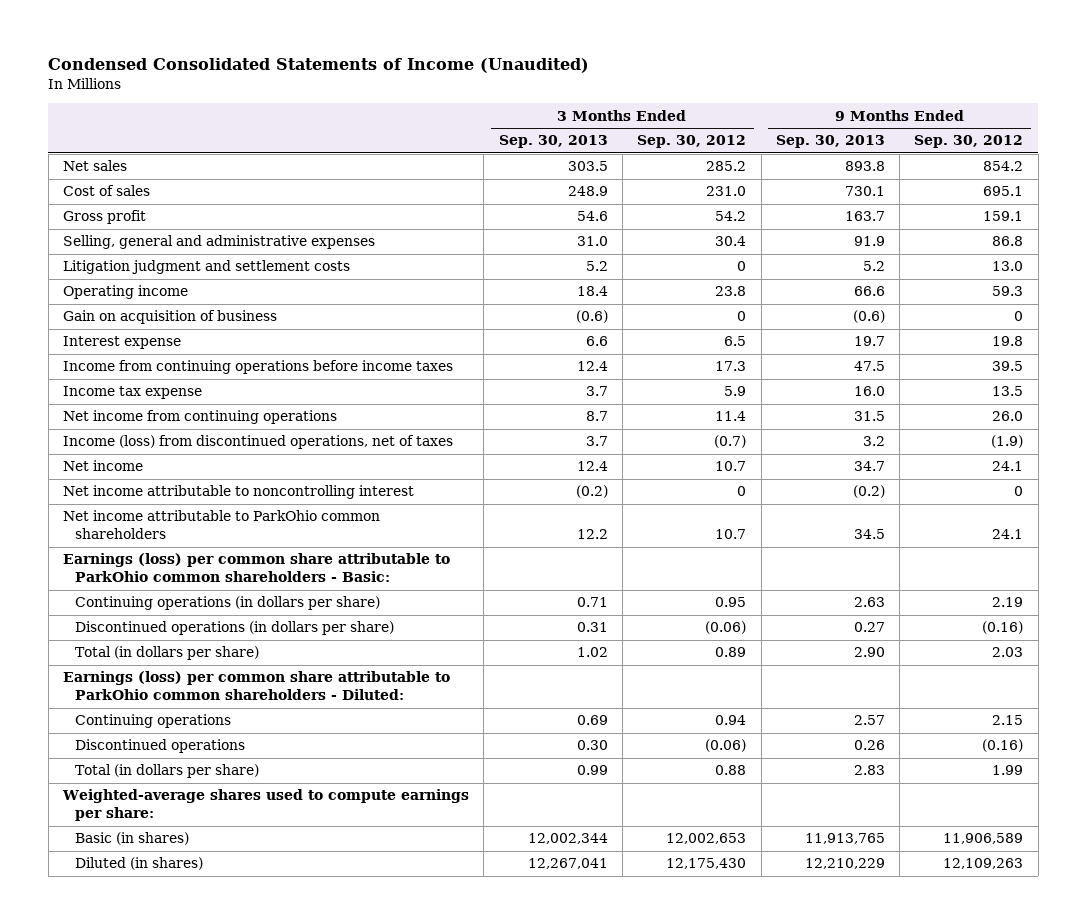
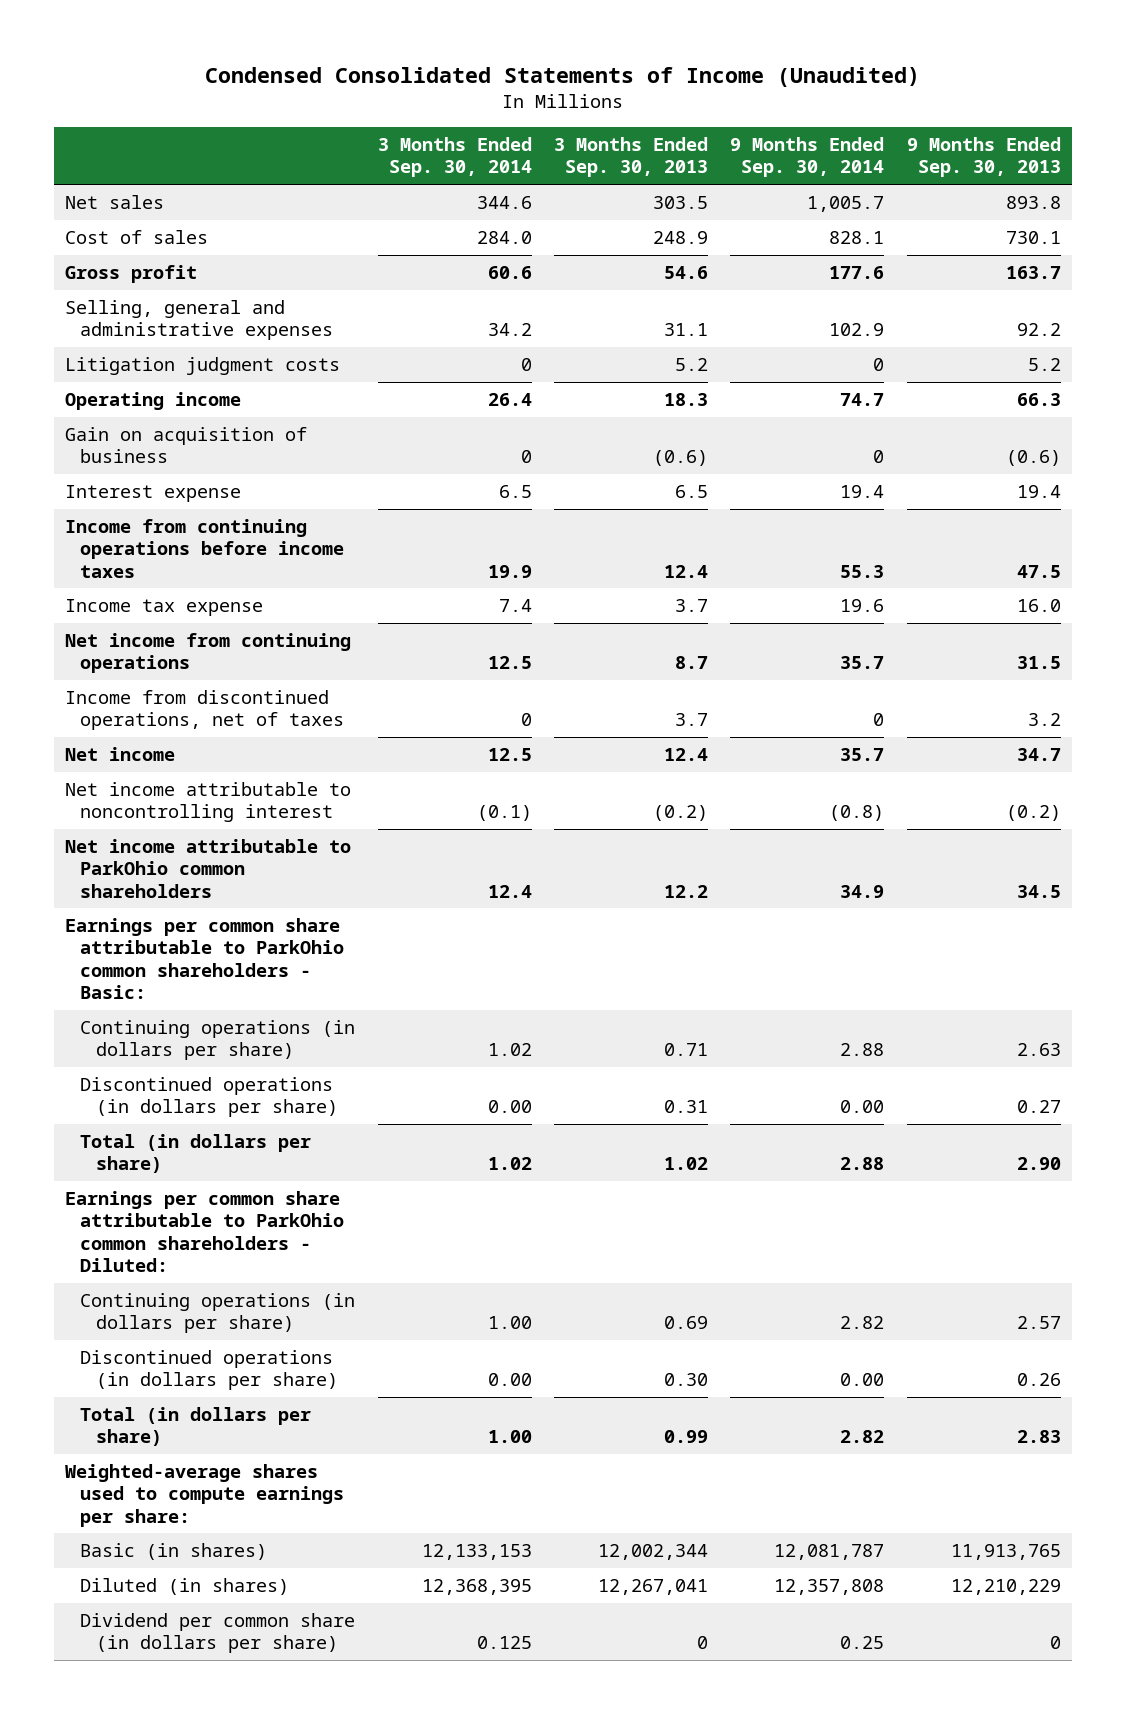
- | 3 Months Ended Sep. 30, 2013 | 3 Months Ended Sep. 30, 2012 | 9 Months Ended Sep. 30, 2013 | 9 Months Ended Sep. 30, 2012
+ | 3 Months Ended Sep. 30, 2014 | 3 Months Ended Sep. 30, 2013 | 9 Months Ended Sep. 30, 2014 | 9 Months Ended Sep. 30, 2013
- Selling, general and administrative expenses | 31.0 | 30.4 | 91.9 | 86.8
- Litigation judgment and settlement costs | 5.2 | 0 | 5.2 | 13.0
- Operating income | 18.4 | 23.8 | 66.6 | 59.3
+ Selling, general and administrative expenses | 34.2 | 31.1 | 102.9 | 92.2
+ Litigation judgment costs | 0 | 5.2 | 0 | 5.2
+ Operating income | 26.4 | 18.3 | 74.7 | 66.3
- Interest expense | 6.6 | 6.5 | 19.7 | 19.8
+ Interest expense | 6.5 | 6.5 | 19.4 | 19.4
- Income (loss) from discontinued operations, net of taxes | 3.7 | (0.7) | 3.2 | (1.9)
+ Income from discontinued operations, net of taxes | 0 | 3.7 | 0 | 3.2
- Earnings (loss) per common share attributable to ParkOhio common shareholders - Basic:
+ Earnings per common share attributable to ParkOhio common shareholders - Basic:
- Earnings (loss) per common share attributable to ParkOhio common shareholders - Diluted:
- Continuing operations | 0.69 | 0.94 | 2.57 | 2.15
- Discontinued operations | 0.30 | (0.06) | 0.26 | (0.16)
+ Earnings per common share attributable to ParkOhio common shareholders - Diluted:
+ Continuing operations (in dollars per share) | 1.00 | 0.69 | 2.82 | 2.57
+ Discontinued operations (in dollars per share) | 0.00 | 0.30 | 0.00 | 0.26
+ Dividend per common share (in dollars per share) | 0.125 | 0 | 0.25 | 0

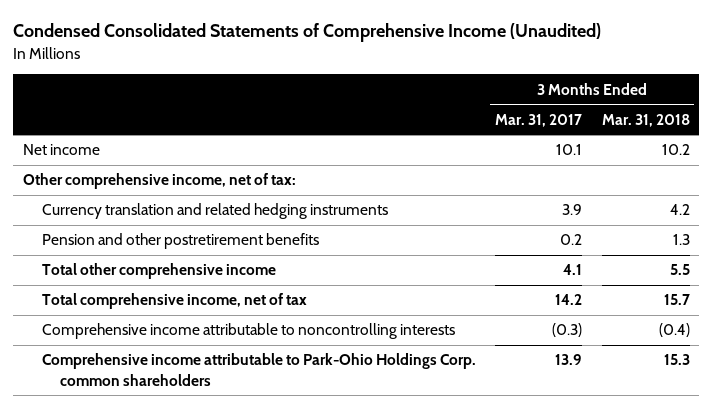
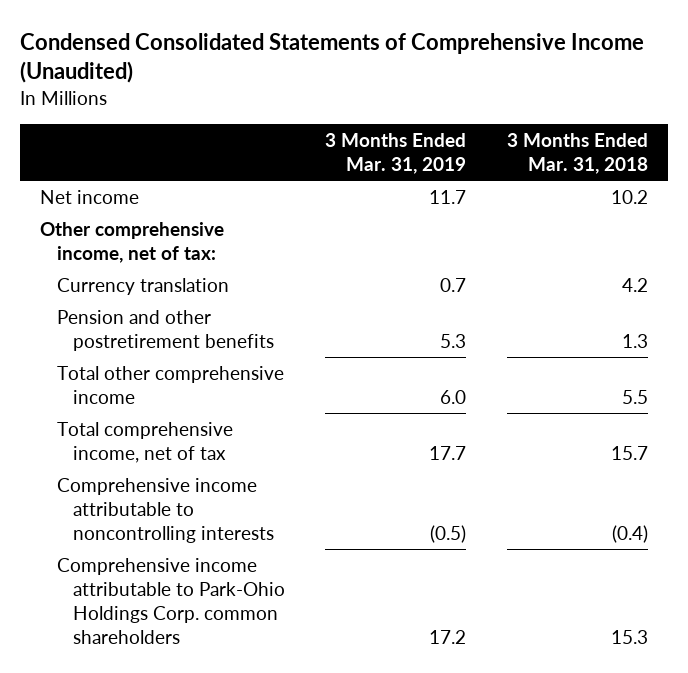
- | 3 Months Ended Mar. 31, 2017 | 3 Months Ended Mar. 31, 2018
+ | 3 Months Ended Mar. 31, 2019 | 3 Months Ended Mar. 31, 2018
- Currency translation and related hedging instruments | 3.9 | 4.2
+ Currency translation | 0.7 | 4.2

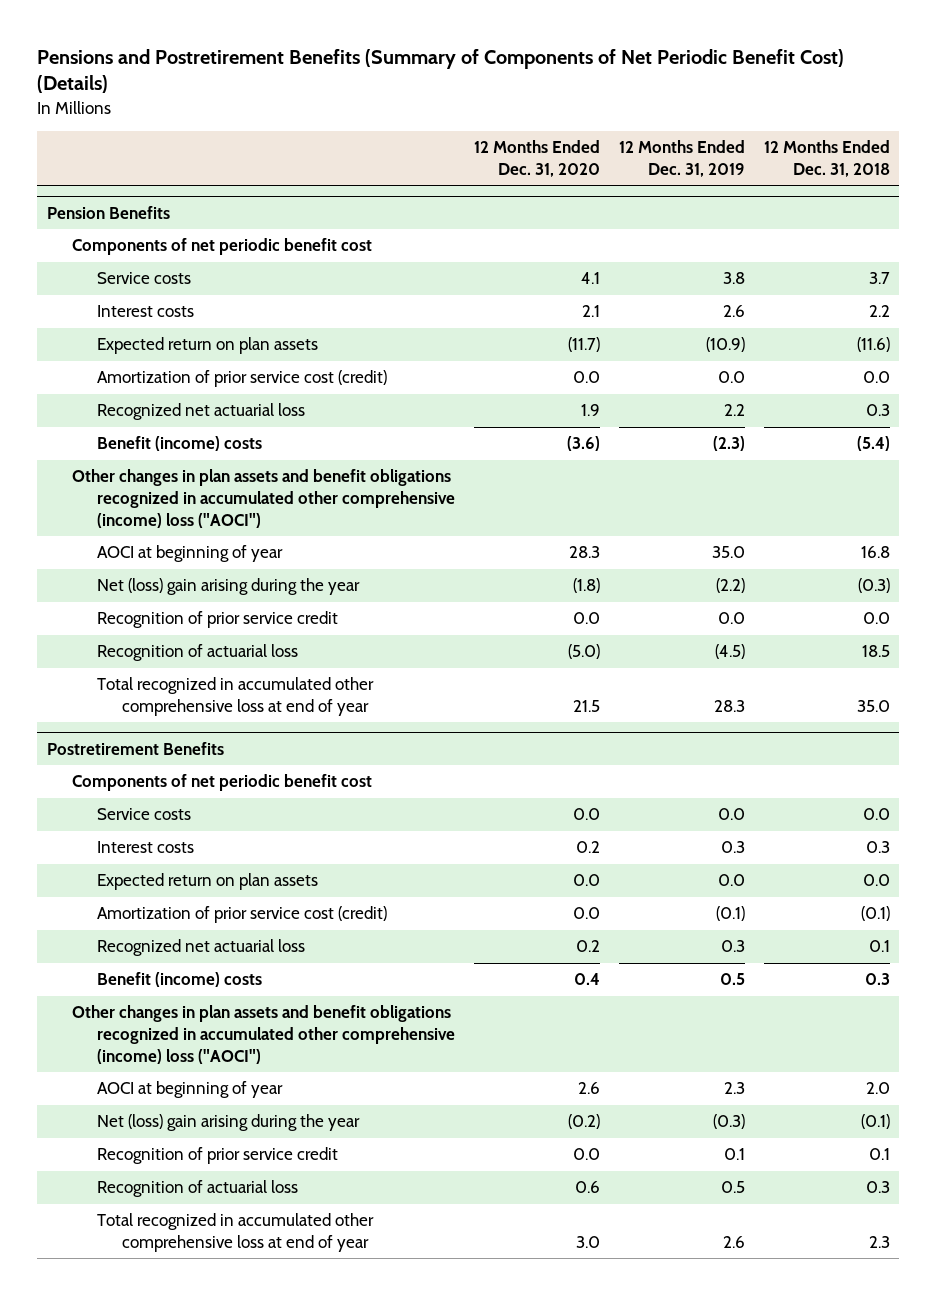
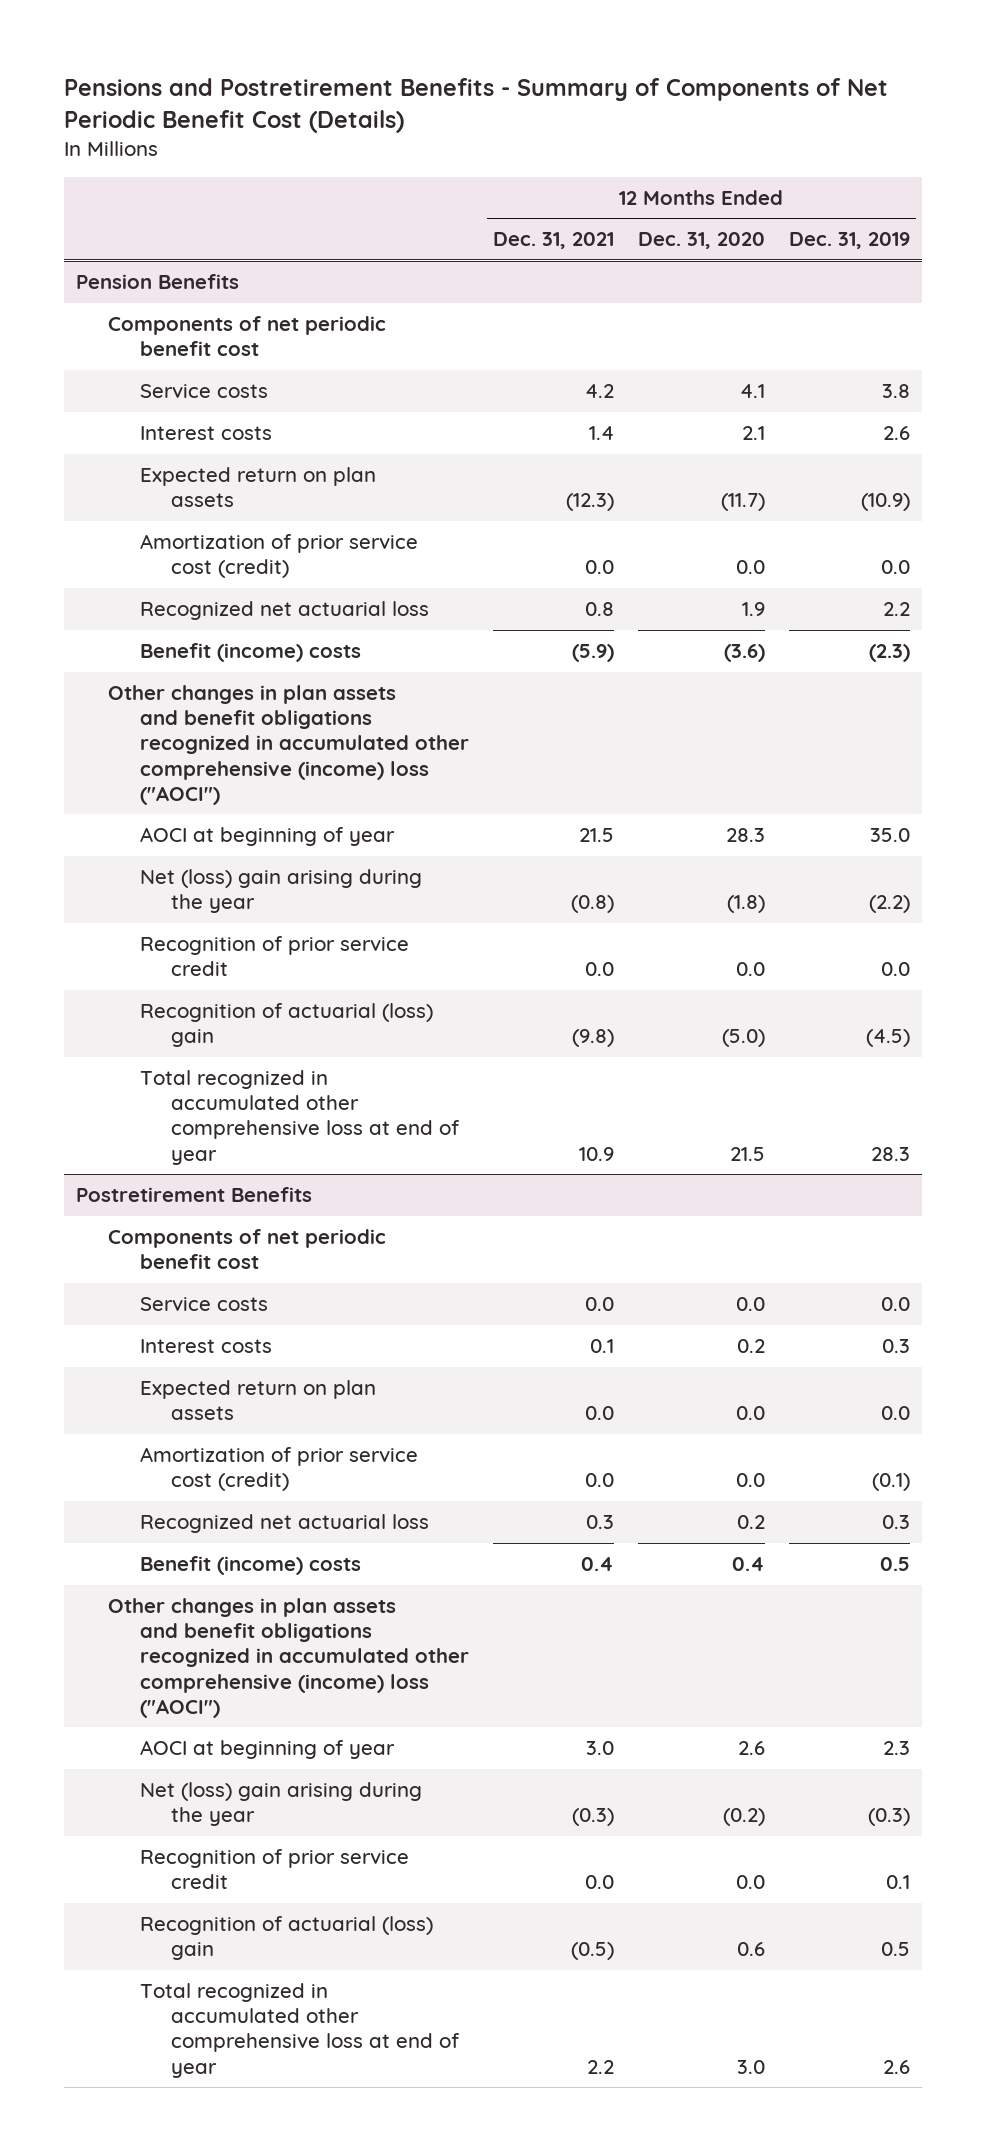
- Pensions and Postretirement Benefits (Summary of Components of Net Periodic Benefit Cost) (Details)
+ Pensions and Postretirement Benefits - Summary of Components of Net Periodic Benefit Cost (Details)
- | 12 Months Ended Dec. 31, 2020 | 12 Months Ended Dec. 31, 2019 | 12 Months Ended Dec. 31, 2018
+ | 12 Months Ended Dec. 31, 2021 | 12 Months Ended Dec. 31, 2020 | 12 Months Ended Dec. 31, 2019
@ Pension Benefits
- Recognition of actuarial loss | (5.0) | (4.5) | 18.5
+ Recognition of actuarial (loss) gain | (9.8) | (5.0) | (4.5)
@ Postretirement Benefits
- Recognition of actuarial loss | 0.6 | 0.5 | 0.3
+ Recognition of actuarial (loss) gain | (0.5) | 0.6 | 0.5

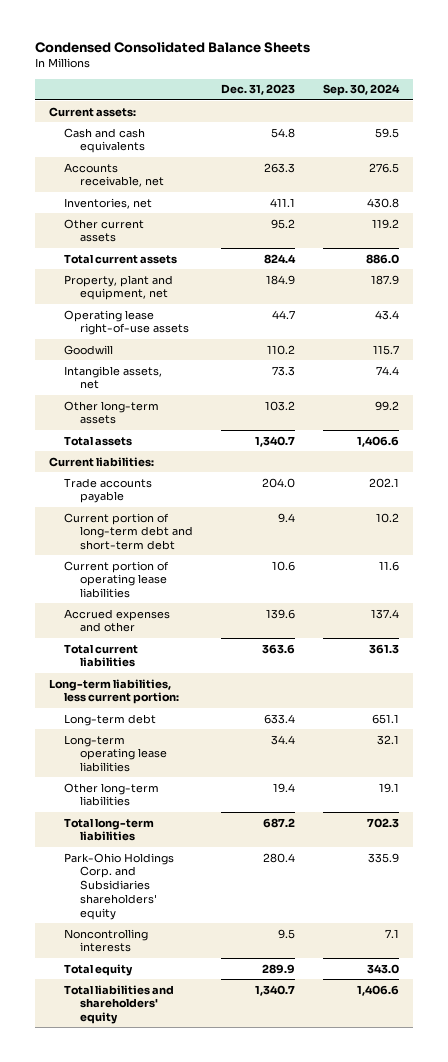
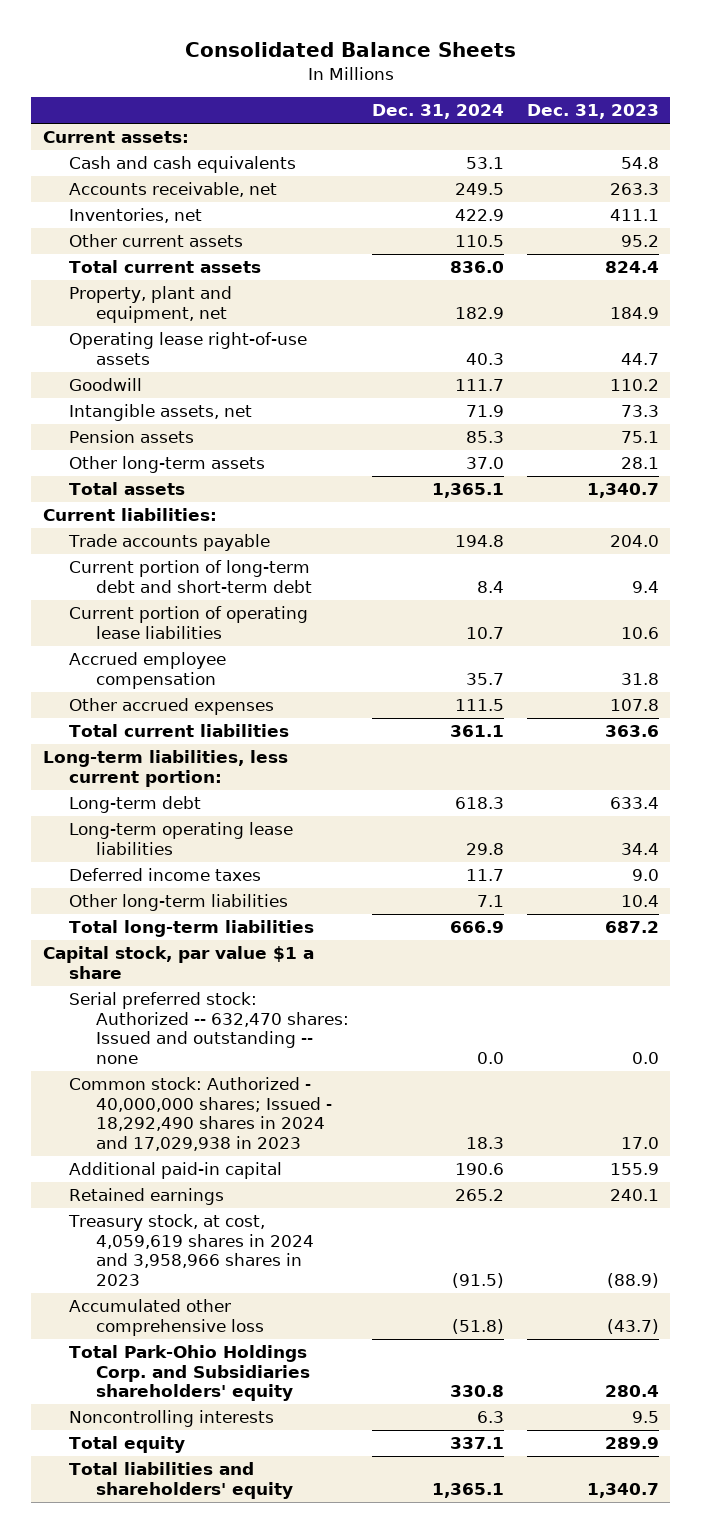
- Condensed Consolidated Balance Sheets
+ Consolidated Balance Sheets
- | Dec. 31, 2023 | Sep. 30, 2024
+ | Dec. 31, 2024 | Dec. 31, 2023
- Other long-term assets | 103.2 | 99.2
+ Pension assets | 85.3 | 75.1
+ Other long-term assets | 37.0 | 28.1
- Accrued expenses and other | 139.6 | 137.4
+ Accrued employee compensation | 35.7 | 31.8
+ Other accrued expenses | 111.5 | 107.8
- Other long-term liabilities | 19.4 | 19.1
+ Deferred income taxes | 11.7 | 9.0
+ Other long-term liabilities | 7.1 | 10.4
- Park-Ohio Holdings Corp. and Subsidiaries shareholders' equity | 280.4 | 335.9
+ Capital stock, par value $1 a share
+ Serial preferred stock: Authorized -- 632,470 shares: Issued and outstanding -- none | 0.0 | 0.0
+ Common stock: Authorized - 40,000,000 shares; Issued - 18,292,490 shares in 2024 and 17,029,938 in 2023 | 18.3 | 17.0
+ Additional paid-in capital | 190.6 | 155.9
+ Retained earnings | 265.2 | 240.1
+ Treasury stock, at cost, 4,059,619 shares in 2024 and 3,958,966 shares in 2023 | (91.5) | (88.9)
+ Accumulated other comprehensive loss | (51.8) | (43.7)
+ Total Park-Ohio Holdings Corp. and Subsidiaries shareholders' equity | 330.8 | 280.4

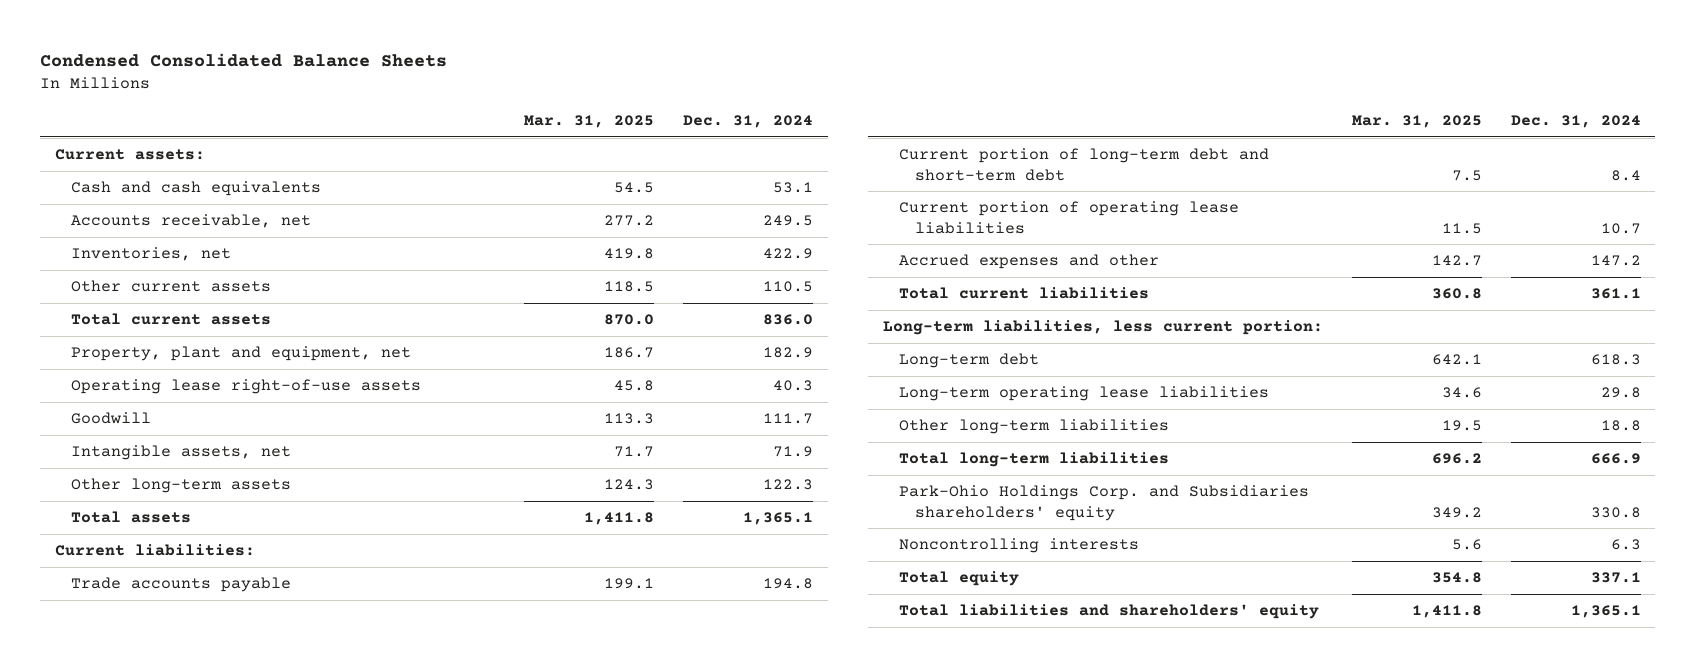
- Consolidated Balance Sheets
+ Condensed Consolidated Balance Sheets
- | Dec. 31, 2024 | Dec. 31, 2023
+ | Mar. 31, 2025 | Dec. 31, 2024
- Pension assets | 85.3 | 75.1
- Other long-term assets | 37.0 | 28.1
+ Other long-term assets | 124.3 | 122.3
- Accrued employee compensation | 35.7 | 31.8
- Other accrued expenses | 111.5 | 107.8
+ Accrued expenses and other | 142.7 | 147.2
- Deferred income taxes | 11.7 | 9.0
- Other long-term liabilities | 7.1 | 10.4
+ Other long-term liabilities | 19.5 | 18.8
- Capital stock, par value $1 a share
- Serial preferred stock: Authorized -- 632,470 shares: Issued and outstanding -- none | 0.0 | 0.0
- Common stock: Authorized - 40,000,000 shares; Issued - 18,292,490 shares in 2024 and 17,029,938 in 2023 | 18.3 | 17.0
- Additional paid-in capital | 190.6 | 155.9
- Retained earnings | 265.2 | 240.1
- Treasury stock, at cost, 4,059,619 shares in 2024 and 3,958,966 shares in 2023 | (91.5) | (88.9)
- Accumulated other comprehensive loss | (51.8) | (43.7)
- Total Park-Ohio Holdings Corp. and Subsidiaries shareholders' equity | 330.8 | 280.4
+ Park-Ohio Holdings Corp. and Subsidiaries shareholders' equity | 349.2 | 330.8

